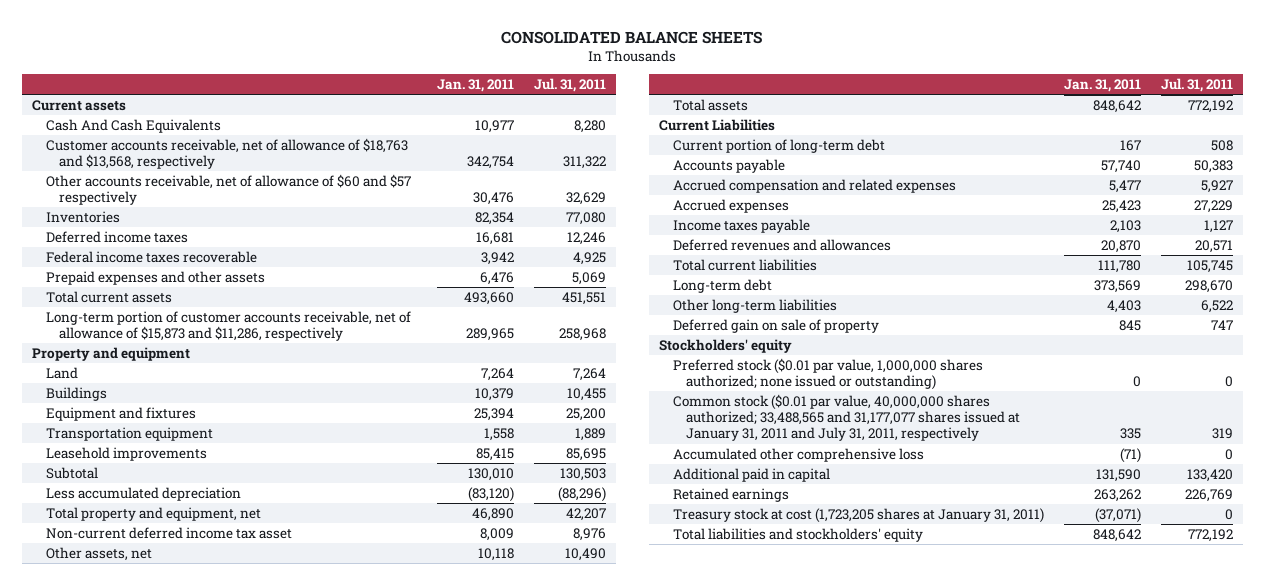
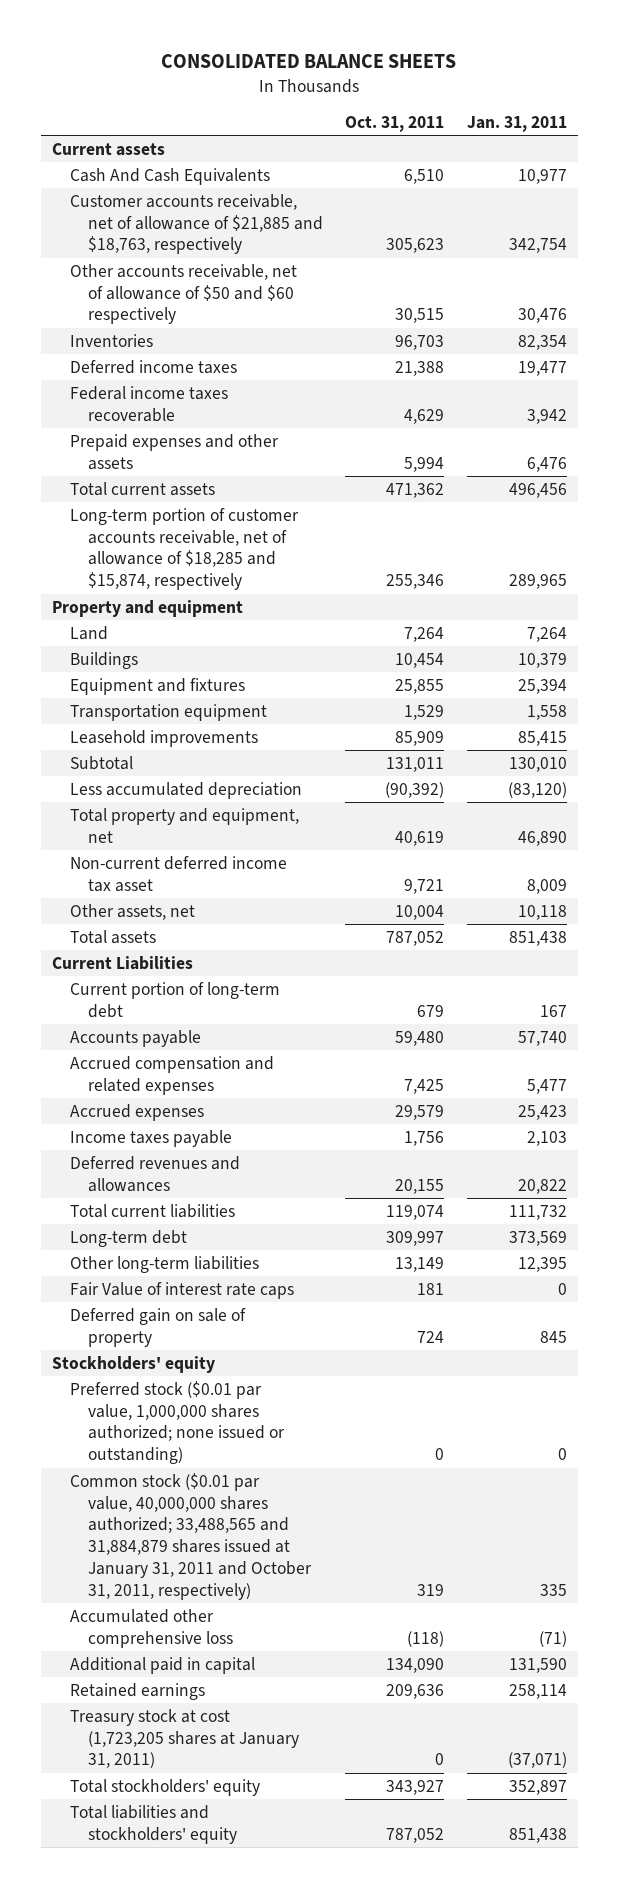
- | Jan. 31, 2011 | Jul. 31, 2011
+ | Oct. 31, 2011 | Jan. 31, 2011
- Customer accounts receivable, net of allowance of $18,763 and $13,568, respectively | 342,754 | 311,322
- Other accounts receivable, net of allowance of $60 and $57 respectively | 30,476 | 32,629
+ Customer accounts receivable, net of allowance of $21,885 and $18,763, respectively | 305,623 | 342,754
+ Other accounts receivable, net of allowance of $50 and $60 respectively | 30,515 | 30,476
- Deferred income taxes | 16,681 | 12,246
+ Deferred income taxes | 21,388 | 19,477
- Total current assets | 493,660 | 451,551
- Long-term portion of customer accounts receivable, net of allowance of $15,873 and $11,286, respectively | 289,965 | 258,968
+ Total current assets | 471,362 | 496,456
+ Long-term portion of customer accounts receivable, net of allowance of $18,285 and $15,874, respectively | 255,346 | 289,965
- Total assets | 848,642 | 772,192
+ Total assets | 787,052 | 851,438
- Deferred revenues and allowances | 20,870 | 20,571
- Total current liabilities | 111,780 | 105,745
+ Deferred revenues and allowances | 20,155 | 20,822
+ Total current liabilities | 119,074 | 111,732
- Other long-term liabilities | 4,403 | 6,522
+ Other long-term liabilities | 13,149 | 12,395
+ Fair Value of interest rate caps | 181 | 0
- Common stock ($0.01 par value, 40,000,000 shares authorized; 33,488,565 and 31,177,077 shares issued at January 31, 2011 and July 31, 2011, respectively | 335 | 319
+ Common stock ($0.01 par value, 40,000,000 shares authorized; 33,488,565 and 31,884,879 shares issued at January 31, 2011 and October 31, 2011, respectively) | 319 | 335
- Retained earnings | 263,262 | 226,769
+ Retained earnings | 209,636 | 258,114
- Total liabilities and stockholders' equity | 848,642 | 772,192
+ Total stockholders' equity | 343,927 | 352,897
+ Total liabilities and stockholders' equity | 787,052 | 851,438

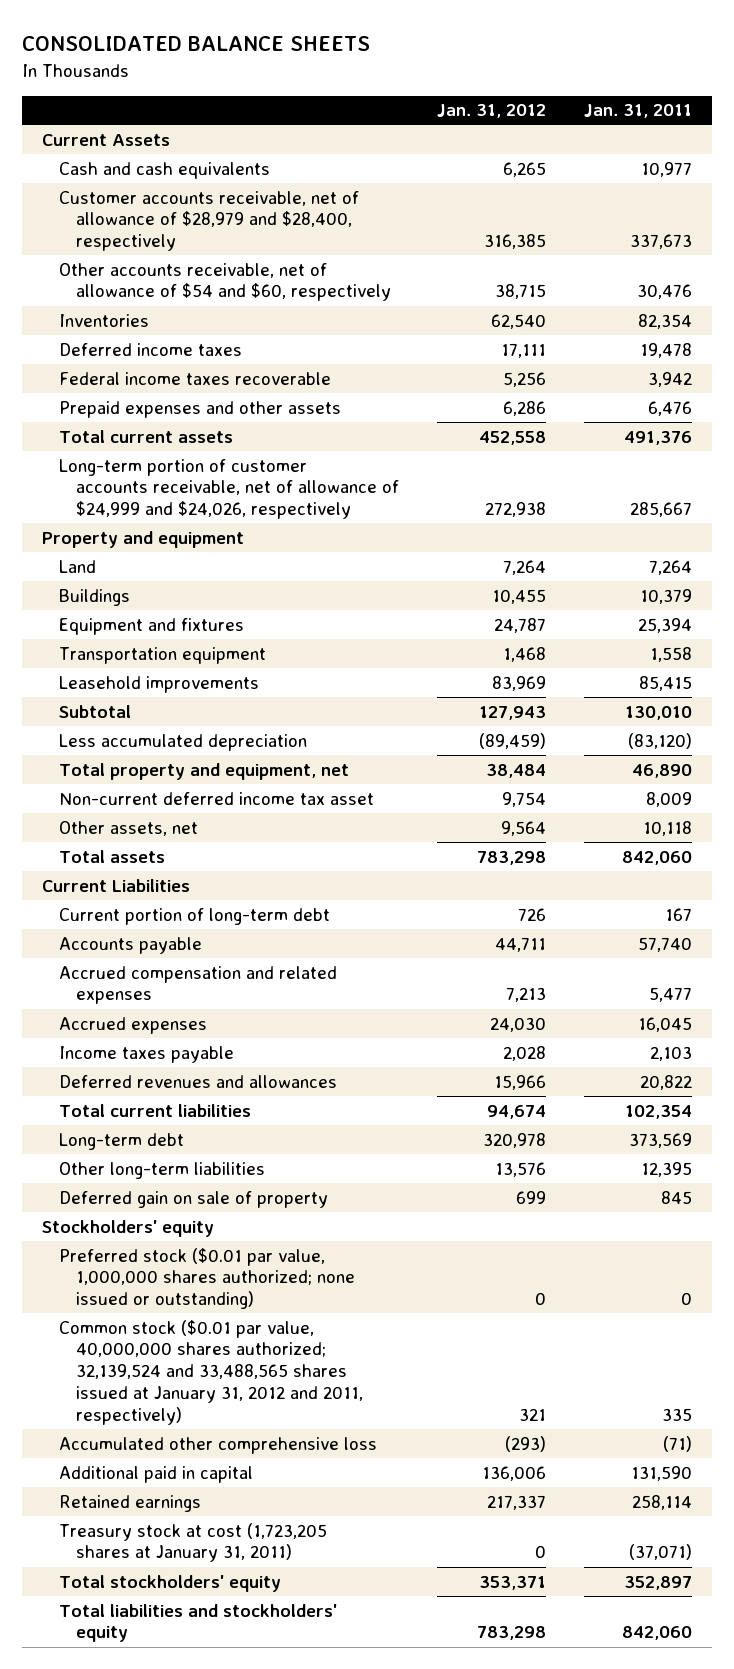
- | Oct. 31, 2011 | Jan. 31, 2011
+ | Jan. 31, 2012 | Jan. 31, 2011
- Current assets
- Cash And Cash Equivalents | 6,510 | 10,977
- Customer accounts receivable, net of allowance of $21,885 and $18,763, respectively | 305,623 | 342,754
- Other accounts receivable, net of allowance of $50 and $60 respectively | 30,515 | 30,476
+ Current Assets
+ Cash and cash equivalents | 6,265 | 10,977
+ Customer accounts receivable, net of allowance of $28,979 and $28,400, respectively | 316,385 | 337,673
+ Other accounts receivable, net of allowance of $54 and $60, respectively | 38,715 | 30,476
- Deferred income taxes | 21,388 | 19,477
+ Deferred income taxes | 17,111 | 19,478
- Total current assets | 471,362 | 496,456
- Long-term portion of customer accounts receivable, net of allowance of $18,285 and $15,874, respectively | 255,346 | 289,965
+ Total current assets | 452,558 | 491,376
+ Long-term portion of customer accounts receivable, net of allowance of $24,999 and $24,026, respectively | 272,938 | 285,667
- Total assets | 787,052 | 851,438
+ Total assets | 783,298 | 842,060
- Accrued expenses | 29,579 | 25,423
+ Accrued expenses | 24,030 | 16,045
- Total current liabilities | 119,074 | 111,732
+ Total current liabilities | 94,674 | 102,354
- Fair Value of interest rate caps | 181 | 0
- Common stock ($0.01 par value, 40,000,000 shares authorized; 33,488,565 and 31,884,879 shares issued at January 31, 2011 and October 31, 2011, respectively) | 319 | 335
+ Common stock ($0.01 par value, 40,000,000 shares authorized; 32,139,524 and 33,488,565 shares issued at January 31, 2012 and 2011, respectively) | 321 | 335
- Total liabilities and stockholders' equity | 787,052 | 851,438
+ Total liabilities and stockholders' equity | 783,298 | 842,060

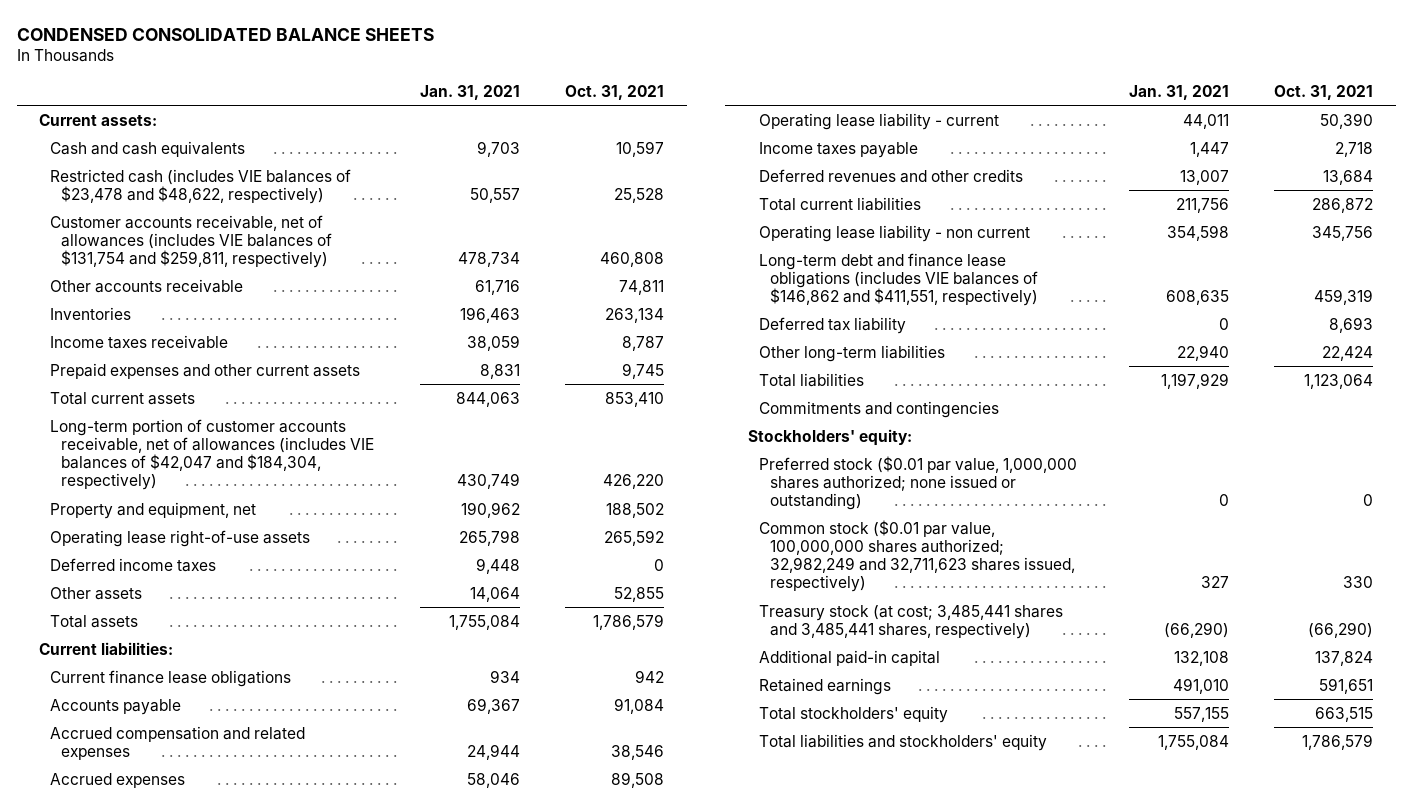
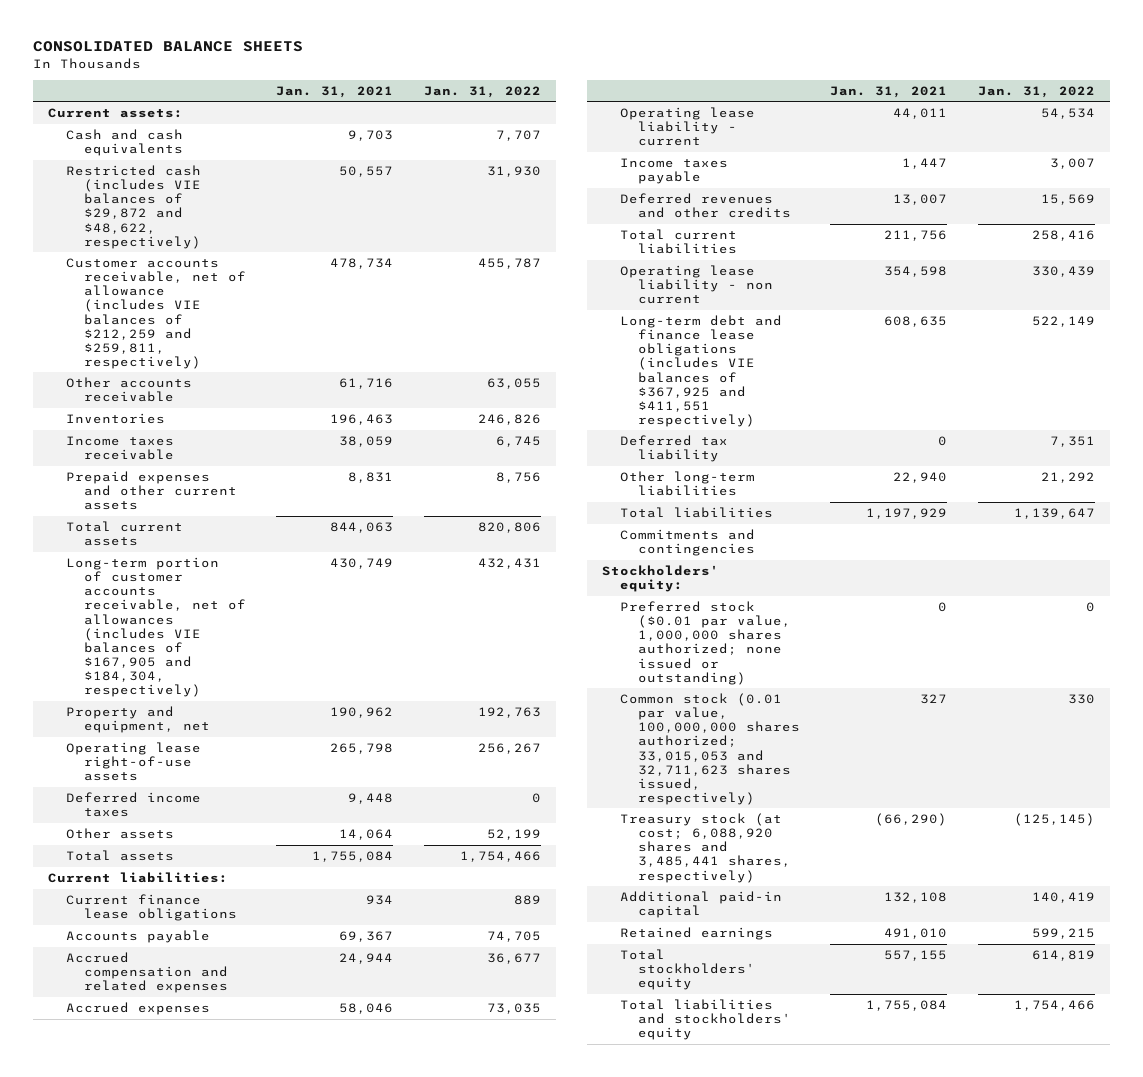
- CONDENSED CONSOLIDATED BALANCE SHEETS
+ CONSOLIDATED BALANCE SHEETS
- | Jan. 31, 2021 | Oct. 31, 2021
+ | Jan. 31, 2021 | Jan. 31, 2022
- Restricted cash (includes VIE balances of $23,478 and $48,622, respectively) | 50,557 | 25,528
- Customer accounts receivable, net of allowances (includes VIE balances of $131,754 and $259,811, respectively) | 478,734 | 460,808
+ Restricted cash (includes VIE balances of $29,872 and $48,622, respectively) | 50,557 | 31,930
+ Customer accounts receivable, net of allowance (includes VIE balances of $212,259 and $259,811, respectively) | 478,734 | 455,787
- Long-term portion of customer accounts receivable, net of allowances (includes VIE balances of $42,047 and $184,304, respectively) | 430,749 | 426,220
+ Long-term portion of customer accounts receivable, net of allowances (includes VIE balances of $167,905 and $184,304, respectively) | 430,749 | 432,431
- Long-term debt and finance lease obligations (includes VIE balances of $146,862 and $411,551, respectively) | 608,635 | 459,319
+ Long-term debt and finance lease obligations (includes VIE balances of $367,925 and $411,551 respectively) | 608,635 | 522,149
- Common stock ($0.01 par value, 100,000,000 shares authorized; 32,982,249 and 32,711,623 shares issued, respectively) | 327 | 330
- Treasury stock (at cost; 3,485,441 shares and 3,485,441 shares, respectively) | (66,290) | (66,290)
+ Common stock (0.01 par value, 100,000,000 shares authorized; 33,015,053 and 32,711,623 shares issued, respectively) | 327 | 330
+ Treasury stock (at cost; 6,088,920 shares and 3,485,441 shares, respectively) | (66,290) | (125,145)

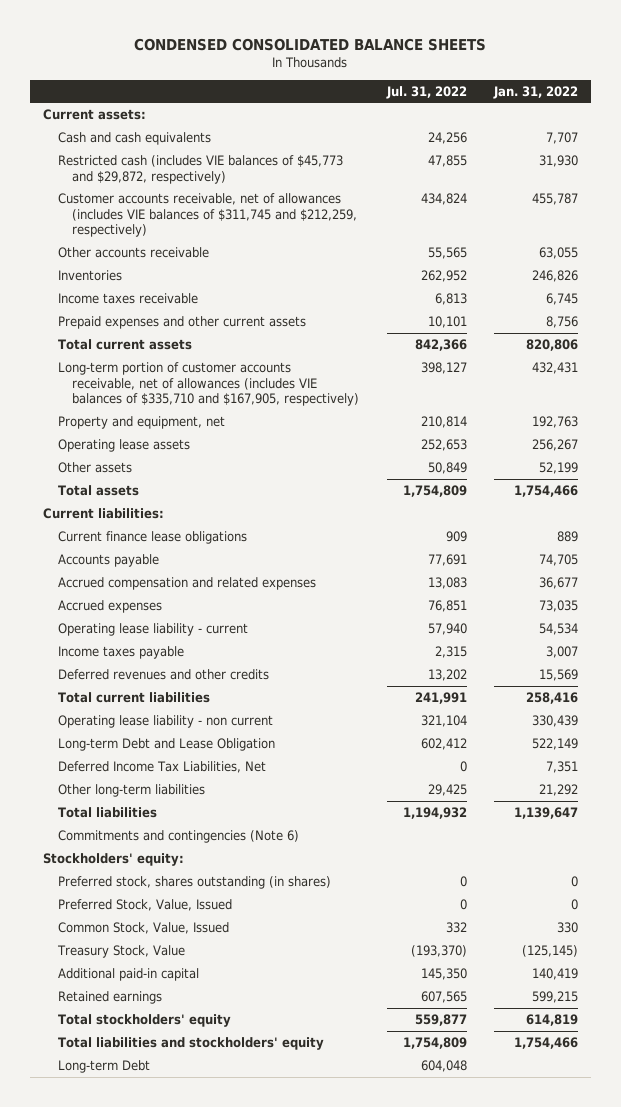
- CONSOLIDATED BALANCE SHEETS
+ CONDENSED CONSOLIDATED BALANCE SHEETS
- | Jan. 31, 2021 | Jan. 31, 2022
+ | Jul. 31, 2022 | Jan. 31, 2022
- Restricted cash (includes VIE balances of $29,872 and $48,622, respectively) | 50,557 | 31,930
- Customer accounts receivable, net of allowance (includes VIE balances of $212,259 and $259,811, respectively) | 478,734 | 455,787
+ Restricted cash (includes VIE balances of $45,773 and $29,872, respectively) | 47,855 | 31,930
+ Customer accounts receivable, net of allowances (includes VIE balances of $311,745 and $212,259, respectively) | 434,824 | 455,787
- Long-term portion of customer accounts receivable, net of allowances (includes VIE balances of $167,905 and $184,304, respectively) | 430,749 | 432,431
+ Long-term portion of customer accounts receivable, net of allowances (includes VIE balances of $335,710 and $167,905, respectively) | 398,127 | 432,431
- Operating lease right-of-use assets | 265,798 | 256,267
- Deferred income taxes | 9,448 | 0
+ Operating lease assets | 252,653 | 256,267
- Long-term debt and finance lease obligations (includes VIE balances of $367,925 and $411,551 respectively) | 608,635 | 522,149
- Deferred tax liability | 0 | 7,351
+ Long-term Debt and Lease Obligation | 602,412 | 522,149
+ Deferred Income Tax Liabilities, Net | 0 | 7,351
- Commitments and contingencies
+ Commitments and contingencies (Note 6)
- Preferred stock ($0.01 par value, 1,000,000 shares authorized; none issued or outstanding) | 0 | 0
- Common stock (0.01 par value, 100,000,000 shares authorized; 33,015,053 and 32,711,623 shares issued, respectively) | 327 | 330
- Treasury stock (at cost; 6,088,920 shares and 3,485,441 shares, respectively) | (66,290) | (125,145)
+ Preferred stock, shares outstanding (in shares) | 0 | 0
+ Preferred Stock, Value, Issued | 0 | 0
+ Common Stock, Value, Issued | 332 | 330
+ Treasury Stock, Value | (193,370) | (125,145)
+ Long-term Debt | 604,048 |

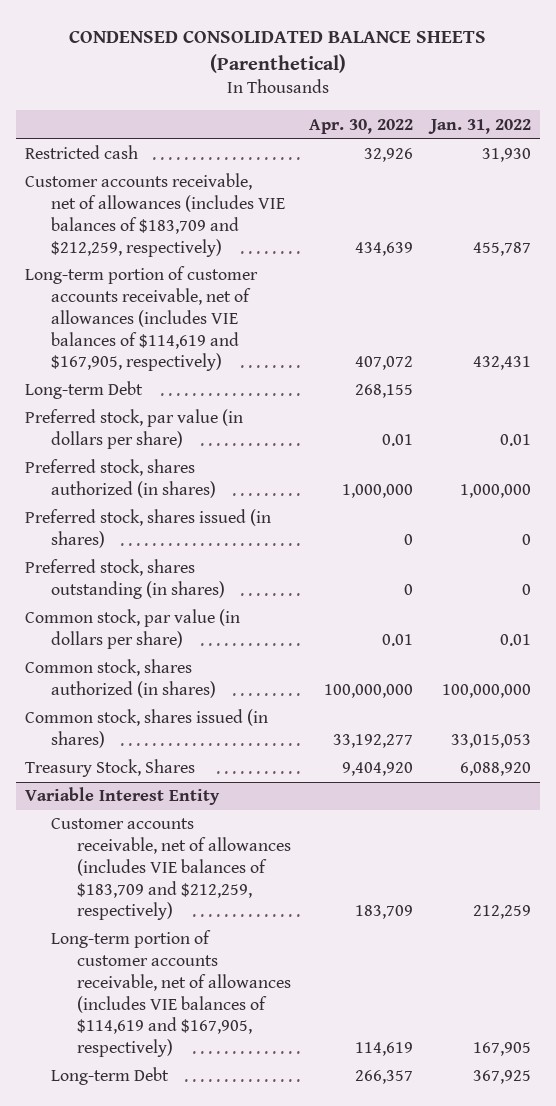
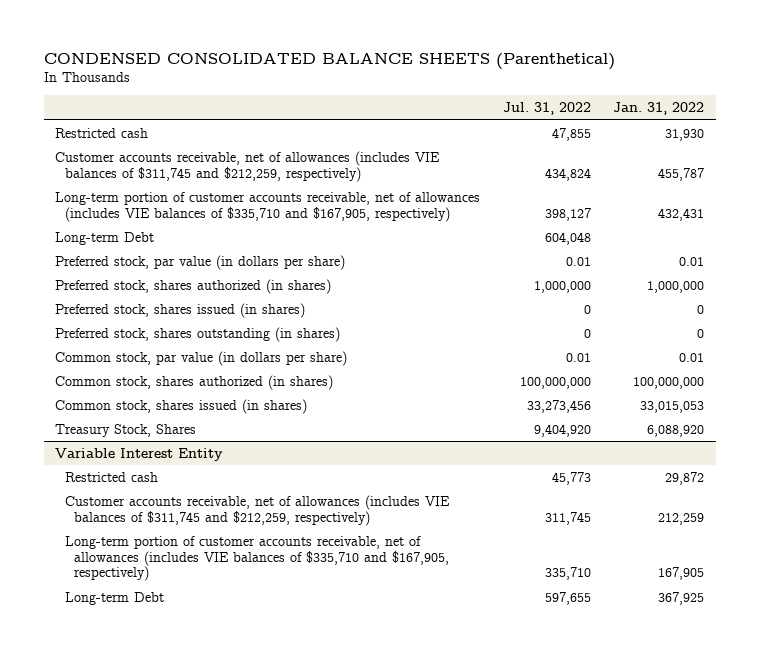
- | Apr. 30, 2022 | Jan. 31, 2022
+ | Jul. 31, 2022 | Jan. 31, 2022
- Customer accounts receivable, net of allowances (includes VIE balances of $183,709 and $212,259, respectively) | 434,639 | 455,787
- Long-term portion of customer accounts receivable, net of allowances (includes VIE balances of $114,619 and $167,905, respectively) | 407,072 | 432,431
+ Customer accounts receivable, net of allowances (includes VIE balances of $311,745 and $212,259, respectively) | 434,824 | 455,787
+ Long-term portion of customer accounts receivable, net of allowances (includes VIE balances of $335,710 and $167,905, respectively) | 398,127 | 432,431
@ Variable Interest Entity
- Customer accounts receivable, net of allowances (includes VIE balances of $183,709 and $212,259, respectively) | 183,709 | 212,259
- Long-term portion of customer accounts receivable, net of allowances (includes VIE balances of $114,619 and $167,905, respectively) | 114,619 | 167,905
+ Restricted cash | 45,773 | 29,872
+ Customer accounts receivable, net of allowances (includes VIE balances of $311,745 and $212,259, respectively) | 311,745 | 212,259
+ Long-term portion of customer accounts receivable, net of allowances (includes VIE balances of $335,710 and $167,905, respectively) | 335,710 | 167,905

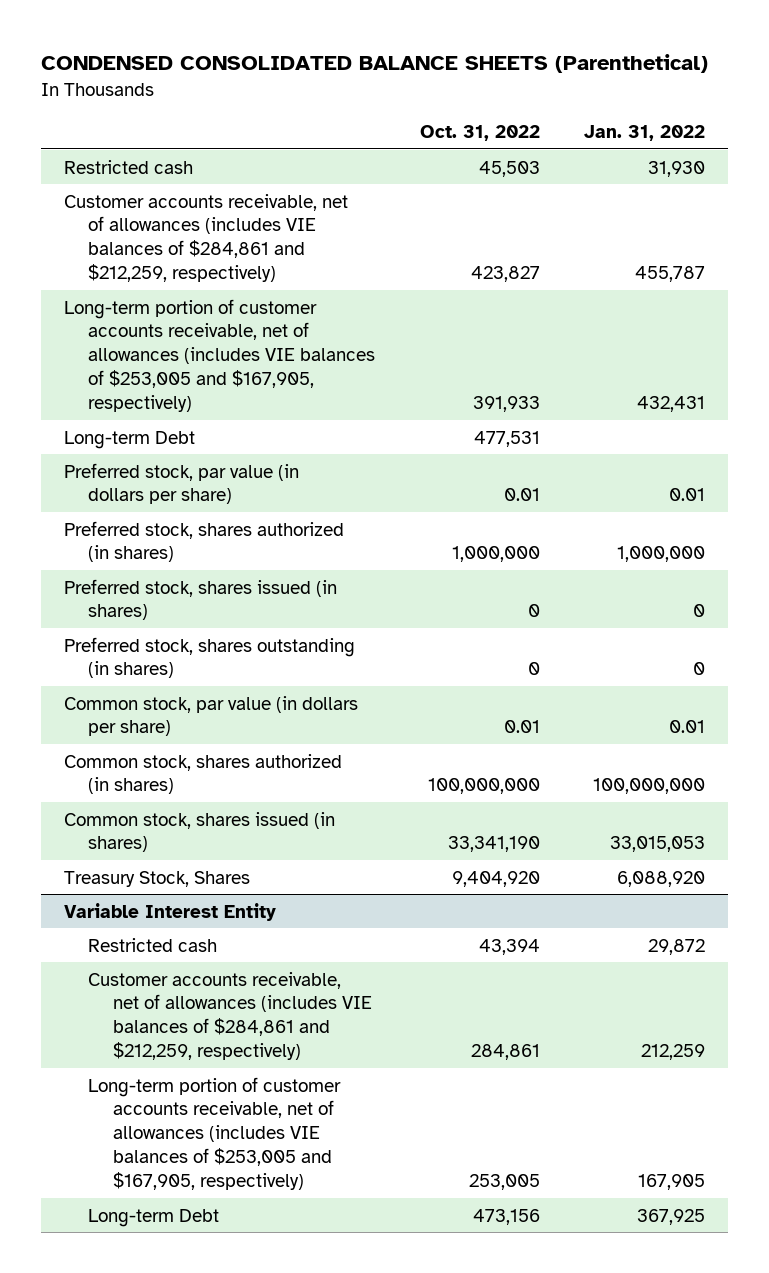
- | Jul. 31, 2022 | Jan. 31, 2022
+ | Oct. 31, 2022 | Jan. 31, 2022
- Customer accounts receivable, net of allowances (includes VIE balances of $311,745 and $212,259, respectively) | 434,824 | 455,787
- Long-term portion of customer accounts receivable, net of allowances (includes VIE balances of $335,710 and $167,905, respectively) | 398,127 | 432,431
+ Customer accounts receivable, net of allowances (includes VIE balances of $284,861 and $212,259, respectively) | 423,827 | 455,787
+ Long-term portion of customer accounts receivable, net of allowances (includes VIE balances of $253,005 and $167,905, respectively) | 391,933 | 432,431
@ Variable Interest Entity
- Customer accounts receivable, net of allowances (includes VIE balances of $311,745 and $212,259, respectively) | 311,745 | 212,259
- Long-term portion of customer accounts receivable, net of allowances (includes VIE balances of $335,710 and $167,905, respectively) | 335,710 | 167,905
+ Customer accounts receivable, net of allowances (includes VIE balances of $284,861 and $212,259, respectively) | 284,861 | 212,259
+ Long-term portion of customer accounts receivable, net of allowances (includes VIE balances of $253,005 and $167,905, respectively) | 253,005 | 167,905

